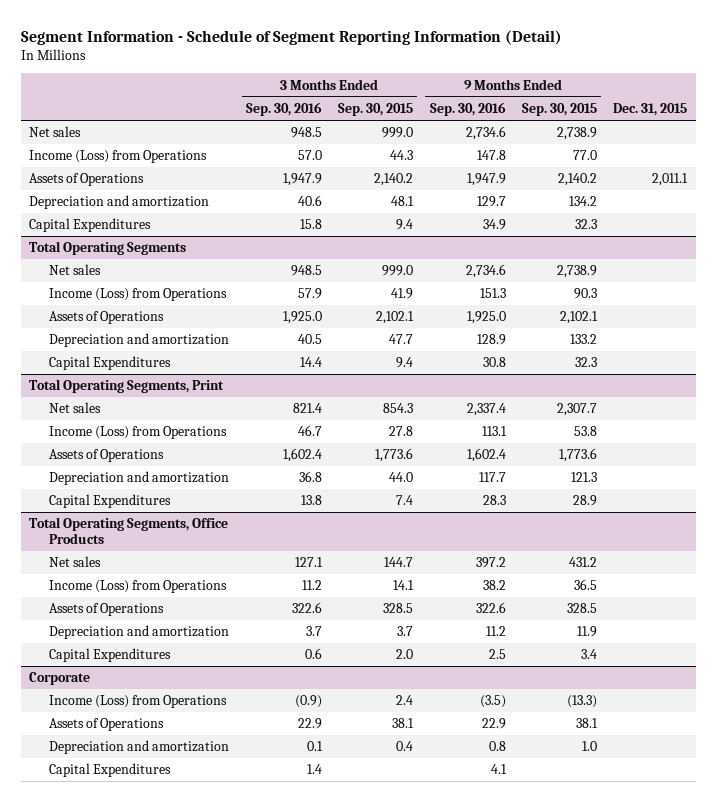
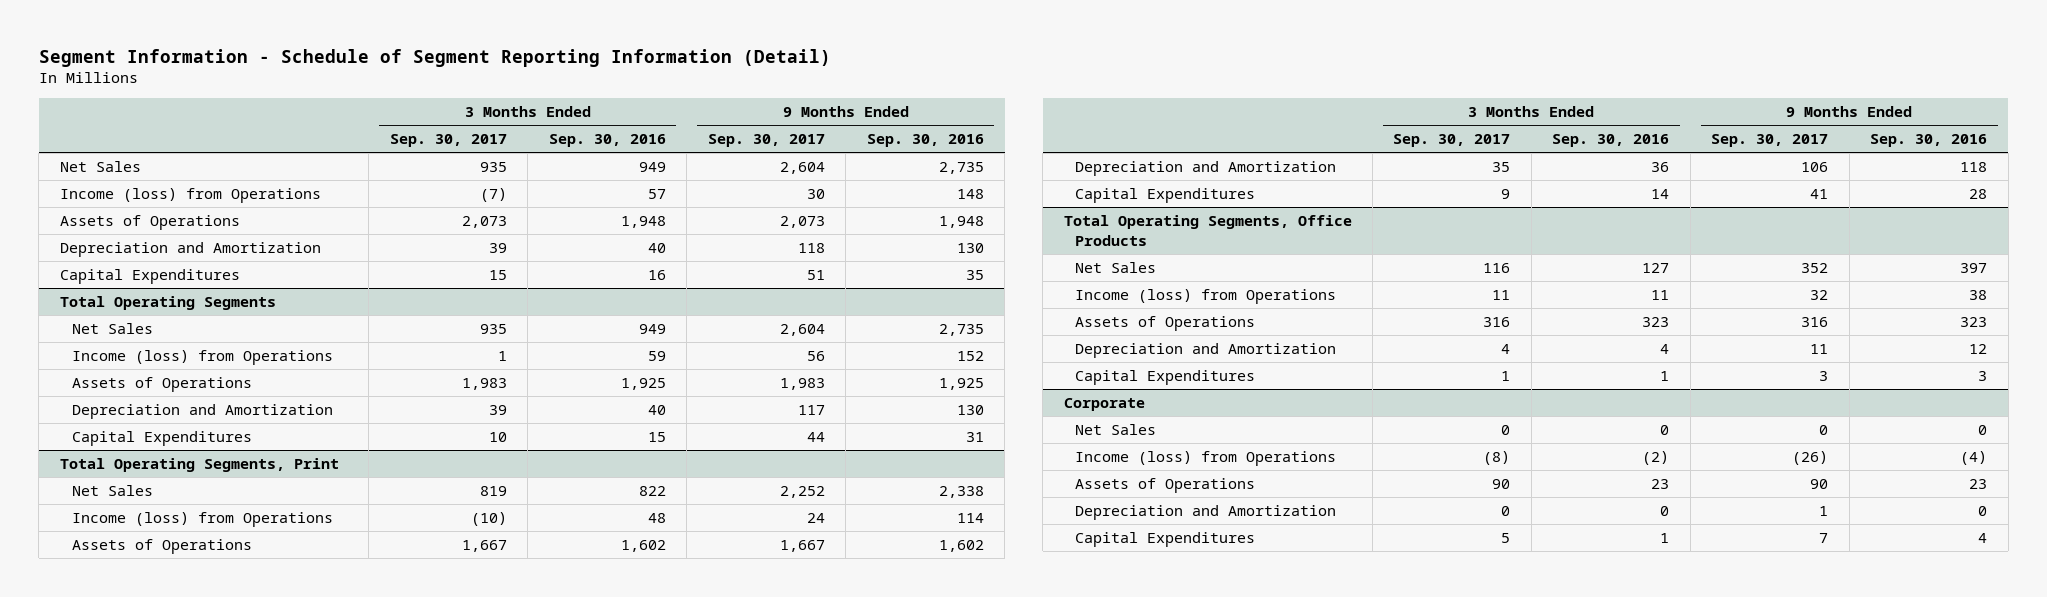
- | 3 Months Ended Sep. 30, 2016 | 3 Months Ended Sep. 30, 2015 | 9 Months Ended Sep. 30, 2016 | 9 Months Ended Sep. 30, 2015 | Dec. 31, 2015
+ | 3 Months Ended Sep. 30, 2017 | 3 Months Ended Sep. 30, 2016 | 9 Months Ended Sep. 30, 2017 | 9 Months Ended Sep. 30, 2016
- Net sales | 948.5 | 999.0 | 2,734.6 | 2,738.9 |
- Income (Loss) from Operations | 57.0 | 44.3 | 147.8 | 77.0 |
- Assets of Operations | 1,947.9 | 2,140.2 | 1,947.9 | 2,140.2 | 2,011.1
- Depreciation and amortization | 40.6 | 48.1 | 129.7 | 134.2 |
- Capital Expenditures | 15.8 | 9.4 | 34.9 | 32.3 |
+ Net Sales | 935 | 949 | 2,604 | 2,735
+ Income (loss) from Operations | (7) | 57 | 30 | 148
+ Assets of Operations | 2,073 | 1,948 | 2,073 | 1,948
+ Depreciation and Amortization | 39 | 40 | 118 | 130
+ Capital Expenditures | 15 | 16 | 51 | 35
@ Total Operating Segments
- Net sales | 948.5 | 999.0 | 2,734.6 | 2,738.9 |
- Income (Loss) from Operations | 57.9 | 41.9 | 151.3 | 90.3 |
- Assets of Operations | 1,925.0 | 2,102.1 | 1,925.0 | 2,102.1 |
- Depreciation and amortization | 40.5 | 47.7 | 128.9 | 133.2 |
- Capital Expenditures | 14.4 | 9.4 | 30.8 | 32.3 |
+ Net Sales | 935 | 949 | 2,604 | 2,735
+ Income (loss) from Operations | 1 | 59 | 56 | 152
+ Assets of Operations | 1,983 | 1,925 | 1,983 | 1,925
+ Depreciation and Amortization | 39 | 40 | 117 | 130
+ Capital Expenditures | 10 | 15 | 44 | 31
@ Total Operating Segments, Print
- Net sales | 821.4 | 854.3 | 2,337.4 | 2,307.7 |
- Income (Loss) from Operations | 46.7 | 27.8 | 113.1 | 53.8 |
- Assets of Operations | 1,602.4 | 1,773.6 | 1,602.4 | 1,773.6 |
- Depreciation and amortization | 36.8 | 44.0 | 117.7 | 121.3 |
- Capital Expenditures | 13.8 | 7.4 | 28.3 | 28.9 |
+ Net Sales | 819 | 822 | 2,252 | 2,338
+ Income (loss) from Operations | (10) | 48 | 24 | 114
+ Assets of Operations | 1,667 | 1,602 | 1,667 | 1,602
+ Depreciation and Amortization | 35 | 36 | 106 | 118
+ Capital Expenditures | 9 | 14 | 41 | 28
@ Total Operating Segments, Office Products
- Net sales | 127.1 | 144.7 | 397.2 | 431.2 |
- Income (Loss) from Operations | 11.2 | 14.1 | 38.2 | 36.5 |
- Assets of Operations | 322.6 | 328.5 | 322.6 | 328.5 |
- Depreciation and amortization | 3.7 | 3.7 | 11.2 | 11.9 |
- Capital Expenditures | 0.6 | 2.0 | 2.5 | 3.4 |
+ Net Sales | 116 | 127 | 352 | 397
+ Income (loss) from Operations | 11 | 11 | 32 | 38
+ Assets of Operations | 316 | 323 | 316 | 323
+ Depreciation and Amortization | 4 | 4 | 11 | 12
+ Capital Expenditures | 1 | 1 | 3 | 3
@ Corporate
- Income (Loss) from Operations | (0.9) | 2.4 | (3.5) | (13.3) |
- Assets of Operations | 22.9 | 38.1 | 22.9 | 38.1 |
- Depreciation and amortization | 0.1 | 0.4 | 0.8 | 1.0 |
- Capital Expenditures | 1.4 | | 4.1 | |
+ Net Sales | 0 | 0 | 0 | 0
+ Income (loss) from Operations | (8) | (2) | (26) | (4)
+ Assets of Operations | 90 | 23 | 90 | 23
+ Depreciation and Amortization | 0 | 0 | 1 | 0
+ Capital Expenditures | 5 | 1 | 7 | 4

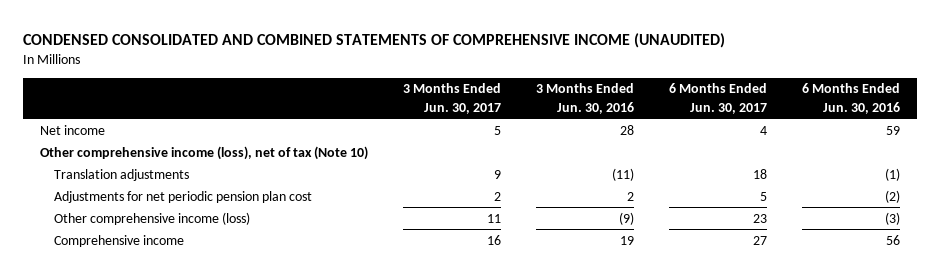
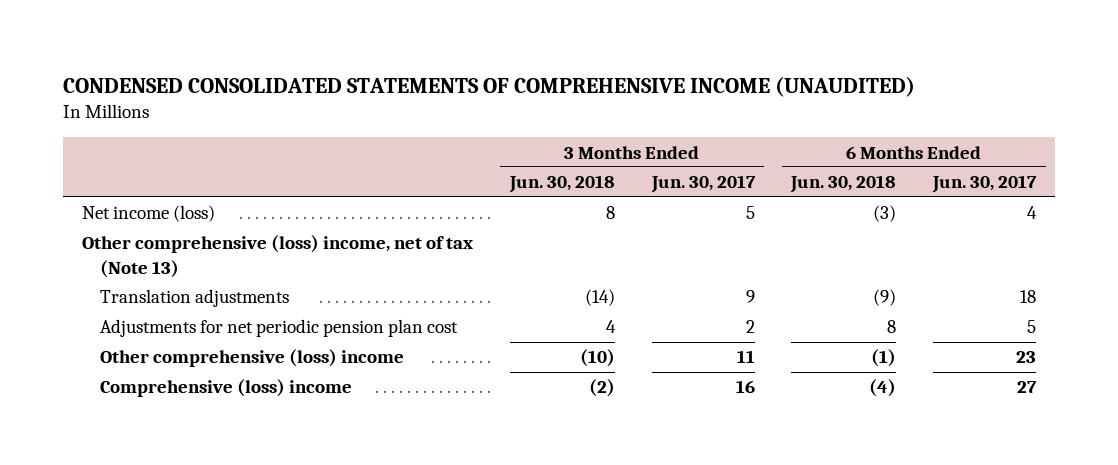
- CONDENSED CONSOLIDATED AND COMBINED STATEMENTS OF COMPREHENSIVE INCOME (UNAUDITED)
+ CONDENSED CONSOLIDATED STATEMENTS OF COMPREHENSIVE INCOME (UNAUDITED)
- | 3 Months Ended Jun. 30, 2017 | 3 Months Ended Jun. 30, 2016 | 6 Months Ended Jun. 30, 2017 | 6 Months Ended Jun. 30, 2016
+ | 3 Months Ended Jun. 30, 2018 | 3 Months Ended Jun. 30, 2017 | 6 Months Ended Jun. 30, 2018 | 6 Months Ended Jun. 30, 2017
- Net income | 5 | 28 | 4 | 59
- Other comprehensive income (loss), net of tax (Note 10)
+ Net income (loss) | 8 | 5 | (3) | 4
+ Other comprehensive (loss) income, net of tax (Note 13)
- Other comprehensive income (loss) | 11 | (9) | 23 | (3)
- Comprehensive income | 16 | 19 | 27 | 56
+ Other comprehensive (loss) income | (10) | 11 | (1) | 23
+ Comprehensive (loss) income | (2) | 16 | (4) | 27

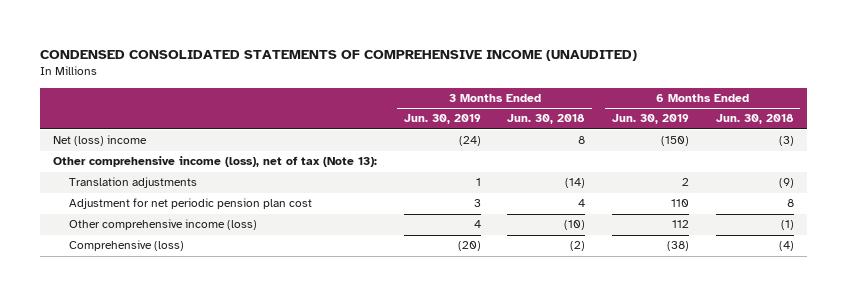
- | 3 Months Ended Jun. 30, 2018 | 3 Months Ended Jun. 30, 2017 | 6 Months Ended Jun. 30, 2018 | 6 Months Ended Jun. 30, 2017
+ | 3 Months Ended Jun. 30, 2019 | 3 Months Ended Jun. 30, 2018 | 6 Months Ended Jun. 30, 2019 | 6 Months Ended Jun. 30, 2018
- Net income (loss) | 8 | 5 | (3) | 4
- Other comprehensive (loss) income, net of tax (Note 13)
+ Net (loss) income | (24) | 8 | (150) | (3)
+ Other comprehensive income (loss), net of tax (Note 13):
- Adjustments for net periodic pension plan cost | 4 | 2 | 8 | 5
- Other comprehensive (loss) income | (10) | 11 | (1) | 23
- Comprehensive (loss) income | (2) | 16 | (4) | 27
+ Adjustment for net periodic pension plan cost | 3 | 4 | 110 | 8
+ Other comprehensive income (loss) | 4 | (10) | 112 | (1)
+ Comprehensive (loss) | (20) | (2) | (38) | (4)

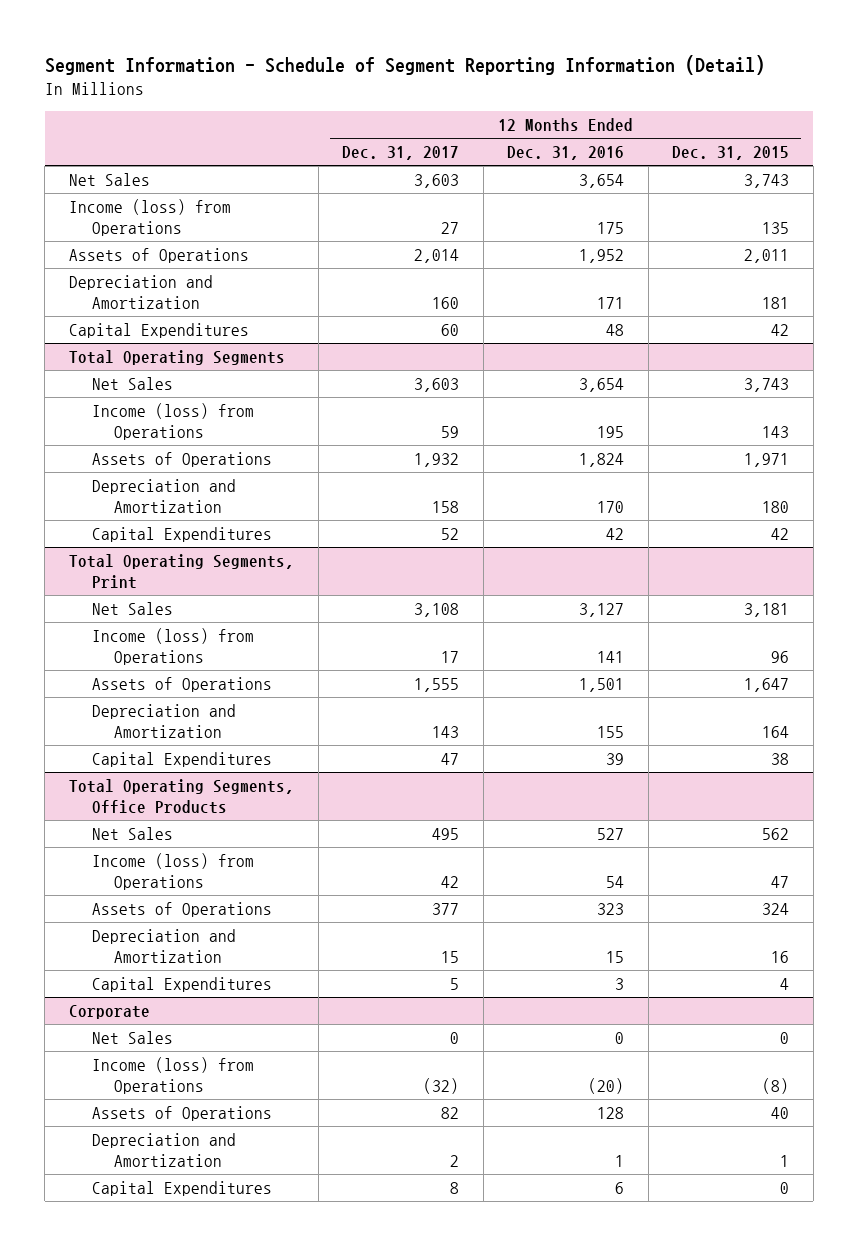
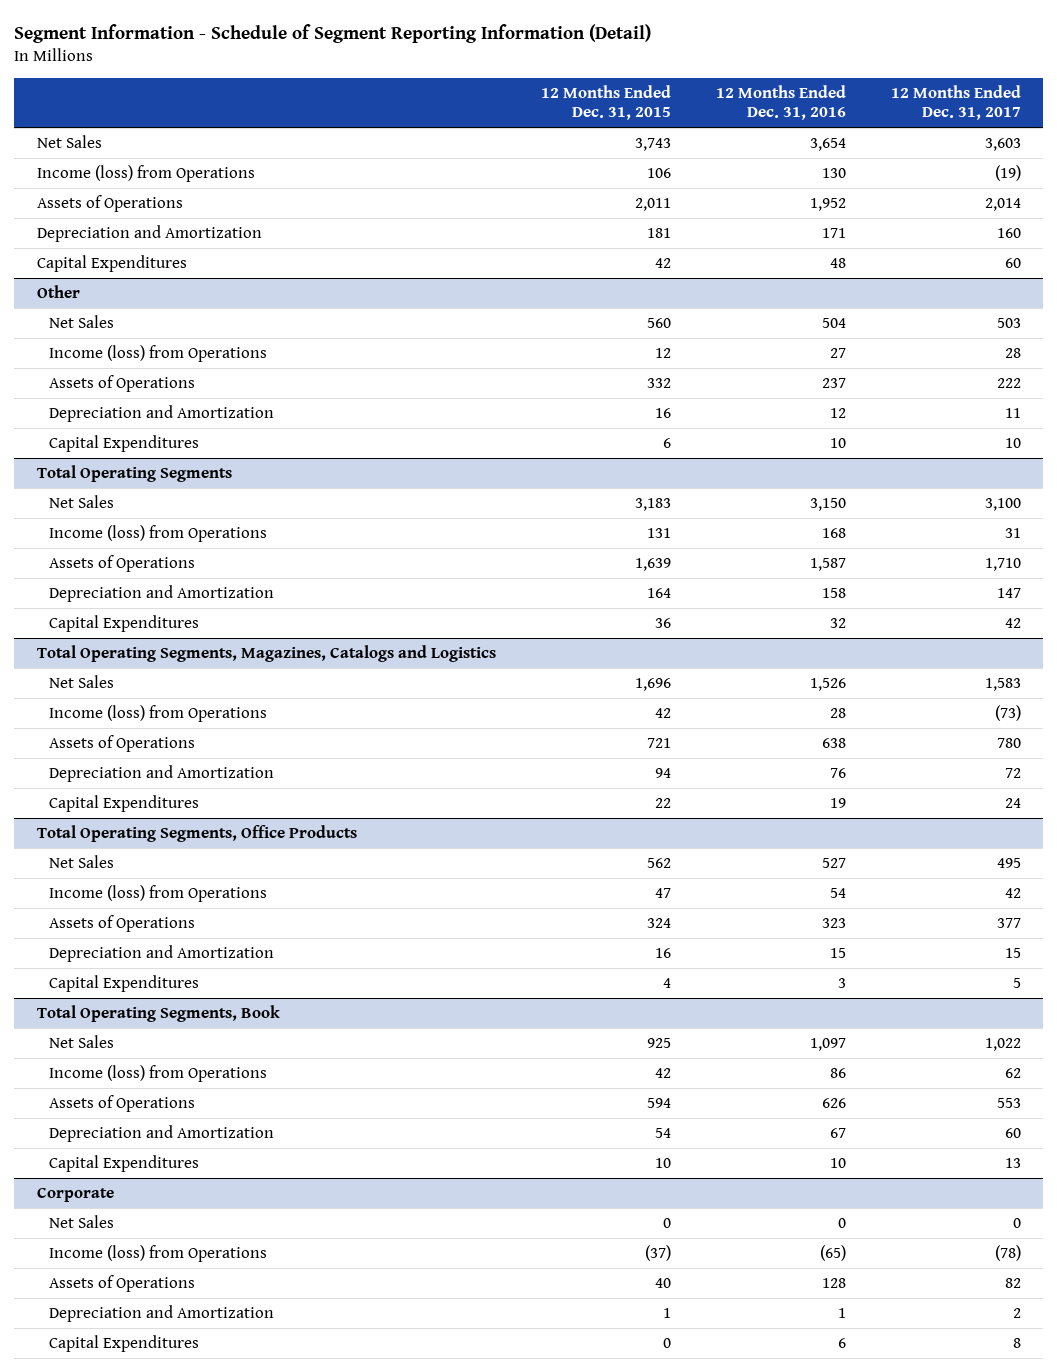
- | 12 Months Ended Dec. 31, 2017 | 12 Months Ended Dec. 31, 2016 | 12 Months Ended Dec. 31, 2015
+ | 12 Months Ended Dec. 31, 2015 | 12 Months Ended Dec. 31, 2016 | 12 Months Ended Dec. 31, 2017
- Income (loss) from Operations | 27 | 175 | 135
+ Income (loss) from Operations | 106 | 130 | (19)
+ Other
+ Net Sales | 560 | 504 | 503
+ Income (loss) from Operations | 12 | 27 | 28
+ Assets of Operations | 332 | 237 | 222
+ Depreciation and Amortization | 16 | 12 | 11
+ Capital Expenditures | 6 | 10 | 10
@ Total Operating Segments
- Net Sales | 3,603 | 3,654 | 3,743
- Income (loss) from Operations | 59 | 195 | 143
- Assets of Operations | 1,932 | 1,824 | 1,971
- Depreciation and Amortization | 158 | 170 | 180
- Capital Expenditures | 52 | 42 | 42
- Total Operating Segments, Print
- Net Sales | 3,108 | 3,127 | 3,181
- Income (loss) from Operations | 17 | 141 | 96
- Assets of Operations | 1,555 | 1,501 | 1,647
- Depreciation and Amortization | 143 | 155 | 164
- Capital Expenditures | 47 | 39 | 38
@ Total Operating Segments
+ Net Sales | 3,183 | 3,150 | 3,100
+ Income (loss) from Operations | 131 | 168 | 31
+ Assets of Operations | 1,639 | 1,587 | 1,710
+ Depreciation and Amortization | 164 | 158 | 147
+ Capital Expenditures | 36 | 32 | 42
+ Total Operating Segments, Magazines, Catalogs and Logistics
+ Net Sales | 1,696 | 1,526 | 1,583
+ Income (loss) from Operations | 42 | 28 | (73)
+ Assets of Operations | 721 | 638 | 780
+ Depreciation and Amortization | 94 | 76 | 72
+ Capital Expenditures | 22 | 19 | 24
+ Total Operating Segments, Book
+ Net Sales | 925 | 1,097 | 1,022
+ Income (loss) from Operations | 42 | 86 | 62
+ Assets of Operations | 594 | 626 | 553
+ Depreciation and Amortization | 54 | 67 | 60
+ Capital Expenditures | 10 | 10 | 13
@ Corporate
- Income (loss) from Operations | (32) | (20) | (8)
+ Income (loss) from Operations | (37) | (65) | (78)

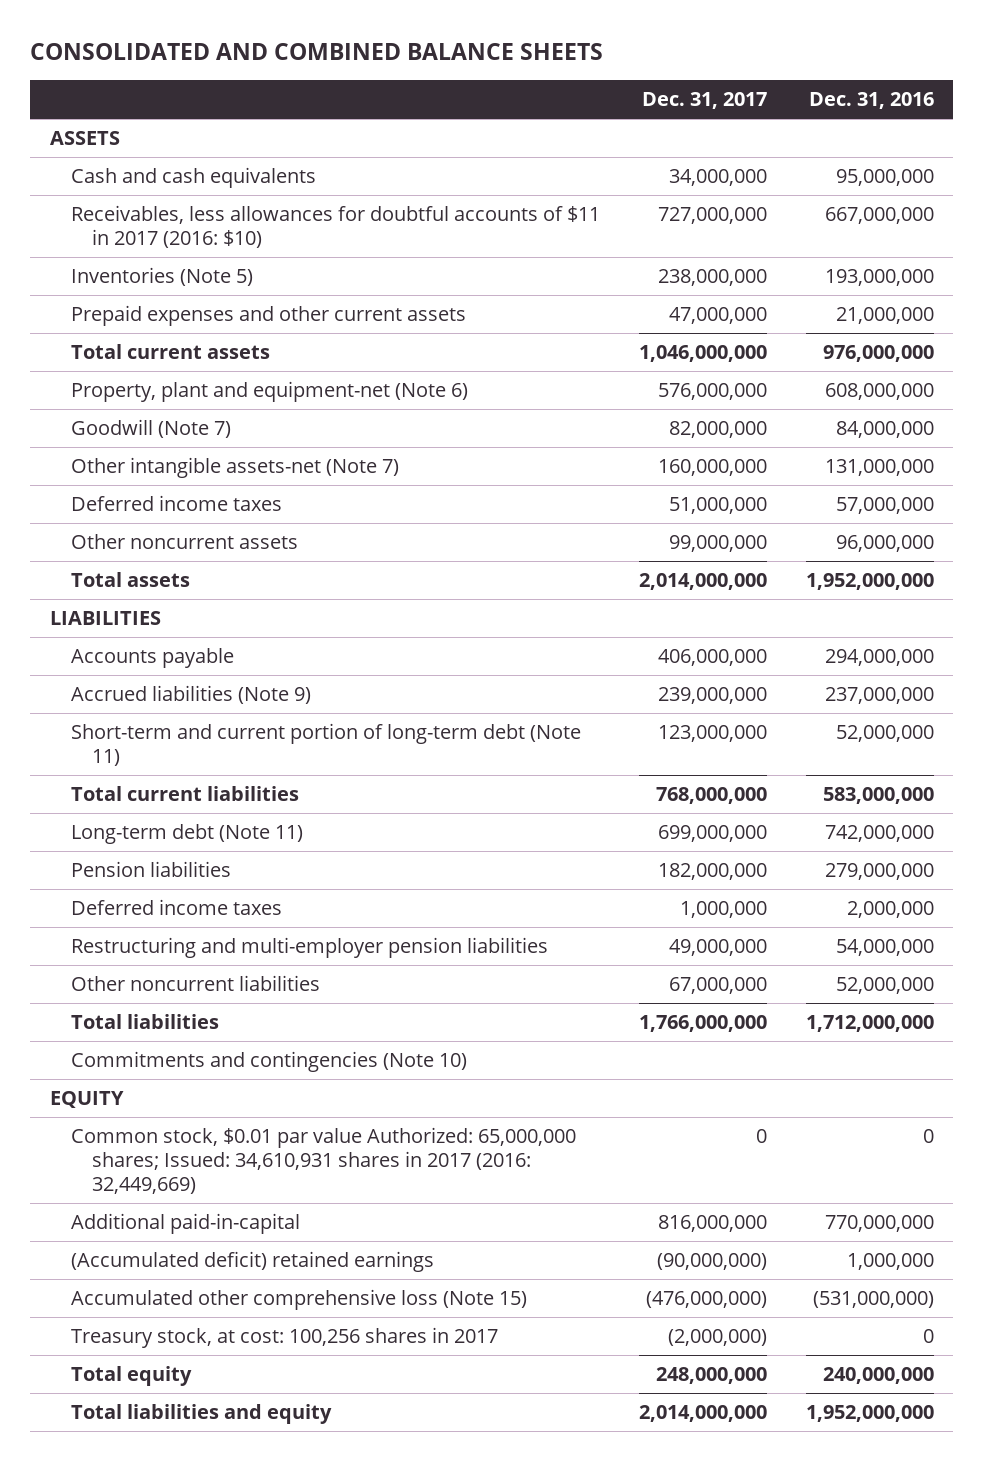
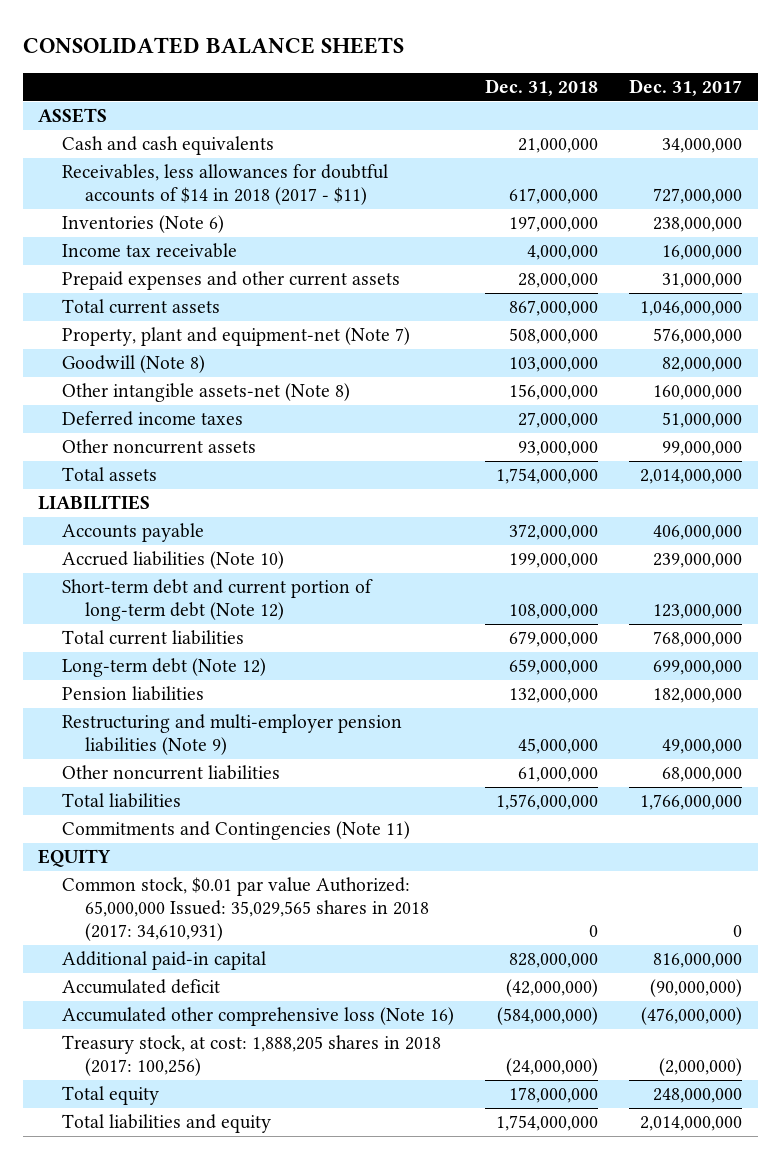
- CONSOLIDATED AND COMBINED BALANCE SHEETS
+ CONSOLIDATED BALANCE SHEETS
- | Dec. 31, 2017 | Dec. 31, 2016
+ | Dec. 31, 2018 | Dec. 31, 2017
- Receivables, less allowances for doubtful accounts of $11 in 2017 (2016: $10) | 727,000,000 | 667,000,000
- Inventories (Note 5) | 238,000,000 | 193,000,000
- Prepaid expenses and other current assets | 47,000,000 | 21,000,000
+ Receivables, less allowances for doubtful accounts of $14 in 2018 (2017 - $11) | 617,000,000 | 727,000,000
+ Inventories (Note 6) | 197,000,000 | 238,000,000
+ Income tax receivable | 4,000,000 | 16,000,000
+ Prepaid expenses and other current assets | 28,000,000 | 31,000,000
- Property, plant and equipment-net (Note 6) | 576,000,000 | 608,000,000
- Goodwill (Note 7) | 82,000,000 | 84,000,000
- Other intangible assets-net (Note 7) | 160,000,000 | 131,000,000
+ Property, plant and equipment-net (Note 7) | 508,000,000 | 576,000,000
+ Goodwill (Note 8) | 103,000,000 | 82,000,000
+ Other intangible assets-net (Note 8) | 156,000,000 | 160,000,000
- Accrued liabilities (Note 9) | 239,000,000 | 237,000,000
- Short-term and current portion of long-term debt (Note 11) | 123,000,000 | 52,000,000
+ Accrued liabilities (Note 10) | 199,000,000 | 239,000,000
+ Short-term debt and current portion of long-term debt (Note 12) | 108,000,000 | 123,000,000
- Long-term debt (Note 11) | 699,000,000 | 742,000,000
+ Long-term debt (Note 12) | 659,000,000 | 699,000,000
- Deferred income taxes | 1,000,000 | 2,000,000
- Restructuring and multi-employer pension liabilities | 49,000,000 | 54,000,000
- Other noncurrent liabilities | 67,000,000 | 52,000,000
+ Restructuring and multi-employer pension liabilities (Note 9) | 45,000,000 | 49,000,000
+ Other noncurrent liabilities | 61,000,000 | 68,000,000
- Commitments and contingencies (Note 10)
+ Commitments and Contingencies (Note 11)
- Common stock, $0.01 par value Authorized: 65,000,000 shares; Issued: 34,610,931 shares in 2017 (2016: 32,449,669) | 0 | 0
- Additional paid-in-capital | 816,000,000 | 770,000,000
- (Accumulated deficit) retained earnings | (90,000,000) | 1,000,000
- Accumulated other comprehensive loss (Note 15) | (476,000,000) | (531,000,000)
- Treasury stock, at cost: 100,256 shares in 2017 | (2,000,000) | 0
+ Common stock, $0.01 par value Authorized: 65,000,000 Issued: 35,029,565 shares in 2018 (2017: 34,610,931) | 0 | 0
+ Additional paid-in capital | 828,000,000 | 816,000,000
+ Accumulated deficit | (42,000,000) | (90,000,000)
+ Accumulated other comprehensive loss (Note 16) | (584,000,000) | (476,000,000)
+ Treasury stock, at cost: 1,888,205 shares in 2018 (2017: 100,256) | (24,000,000) | (2,000,000)

